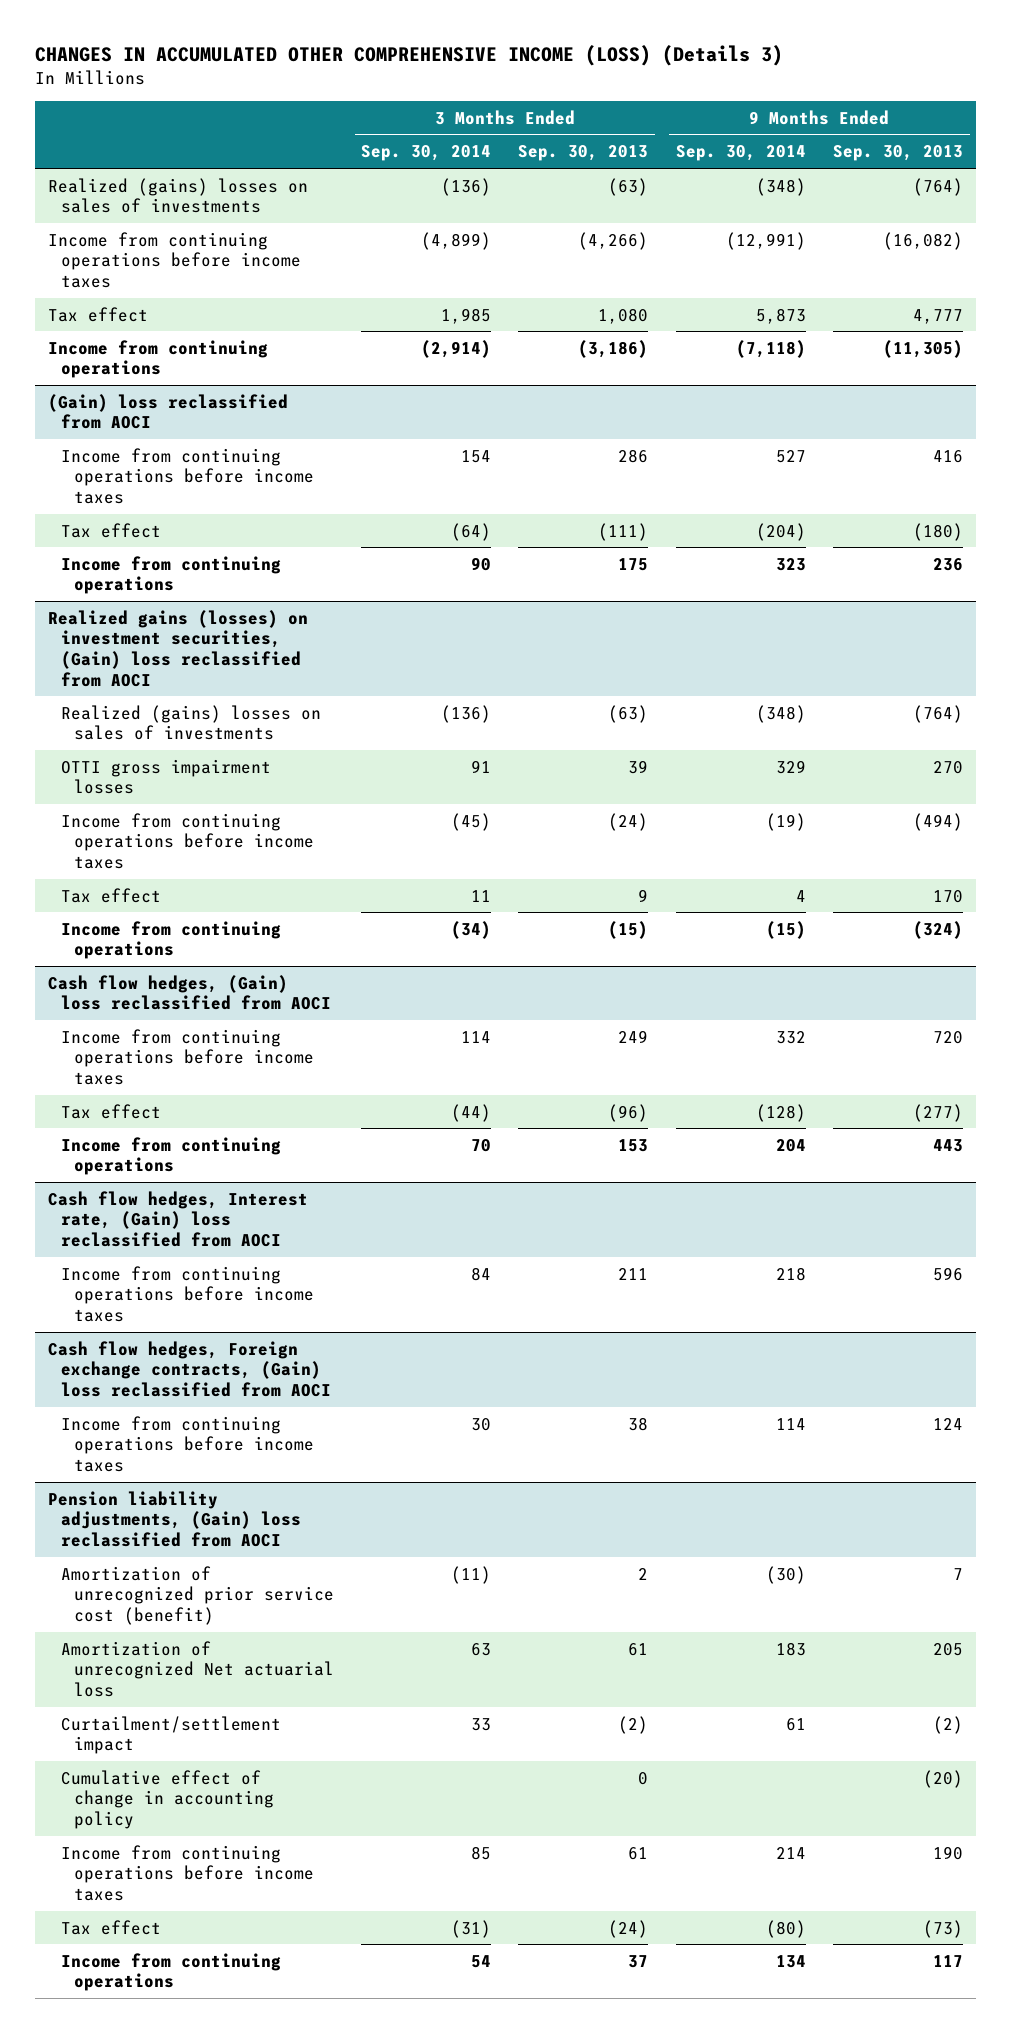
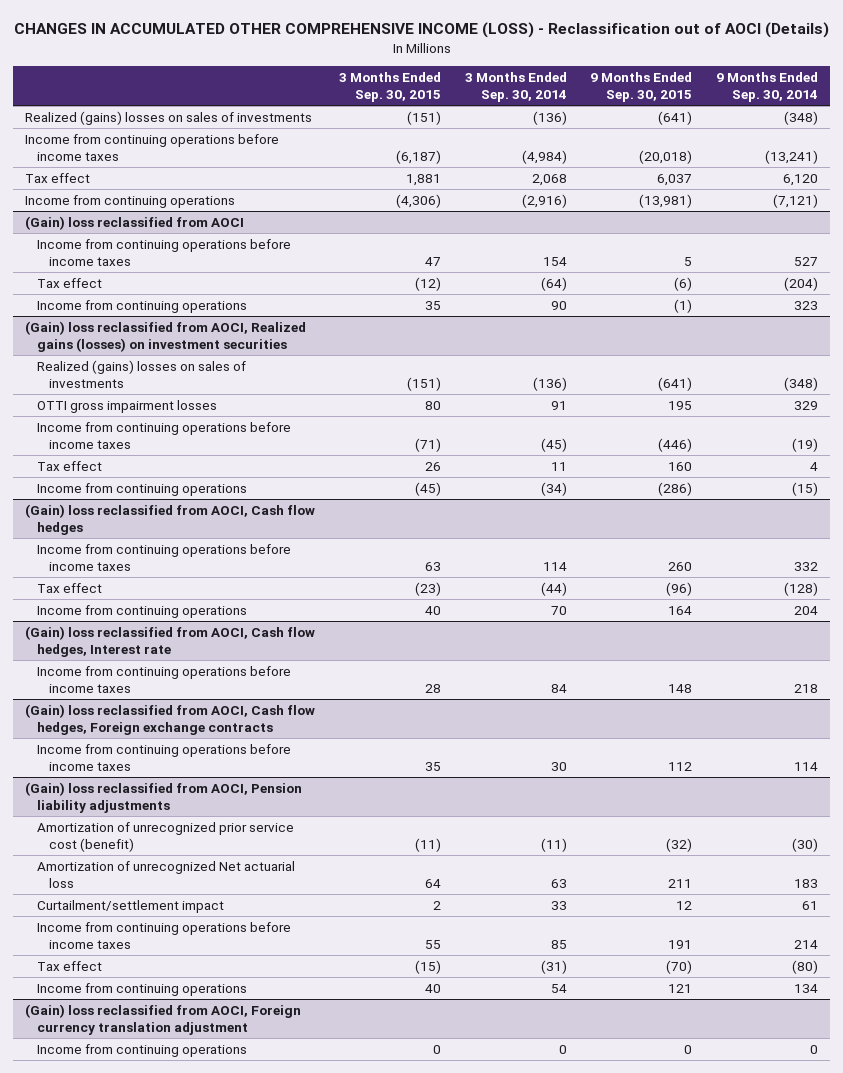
- CHANGES IN ACCUMULATED OTHER COMPREHENSIVE INCOME (LOSS) (Details 3)
+ CHANGES IN ACCUMULATED OTHER COMPREHENSIVE INCOME (LOSS) - Reclassification out of AOCI (Details)
- | 3 Months Ended Sep. 30, 2014 | 3 Months Ended Sep. 30, 2013 | 9 Months Ended Sep. 30, 2014 | 9 Months Ended Sep. 30, 2013
+ | 3 Months Ended Sep. 30, 2015 | 3 Months Ended Sep. 30, 2014 | 9 Months Ended Sep. 30, 2015 | 9 Months Ended Sep. 30, 2014
- Income from continuing operations before income taxes | (4,899) | (4,266) | (12,991) | (16,082)
- Tax effect | 1,985 | 1,080 | 5,873 | 4,777
- Income from continuing operations | (2,914) | (3,186) | (7,118) | (11,305)
+ Income from continuing operations before income taxes | (6,187) | (4,984) | (20,018) | (13,241)
+ Tax effect | 1,881 | 2,068 | 6,037 | 6,120
+ Income from continuing operations | (4,306) | (2,916) | (13,981) | (7,121)
- Realized gains (losses) on investment securities, (Gain) loss reclassified from AOCI
+ (Gain) loss reclassified from AOCI, Realized gains (losses) on investment securities
- Cash flow hedges, (Gain) loss reclassified from AOCI
+ (Gain) loss reclassified from AOCI, Cash flow hedges
- Cash flow hedges, Interest rate, (Gain) loss reclassified from AOCI
+ (Gain) loss reclassified from AOCI, Cash flow hedges, Interest rate
- Cash flow hedges, Foreign exchange contracts, (Gain) loss reclassified from AOCI
+ (Gain) loss reclassified from AOCI, Cash flow hedges, Foreign exchange contracts
- Pension liability adjustments, (Gain) loss reclassified from AOCI
+ (Gain) loss reclassified from AOCI, Pension liability adjustments
- Cumulative effect of change in accounting policy | | 0 | | (20)
+ (Gain) loss reclassified from AOCI, Foreign currency translation adjustment
+ Income from continuing operations | 0 | 0 | 0 | 0

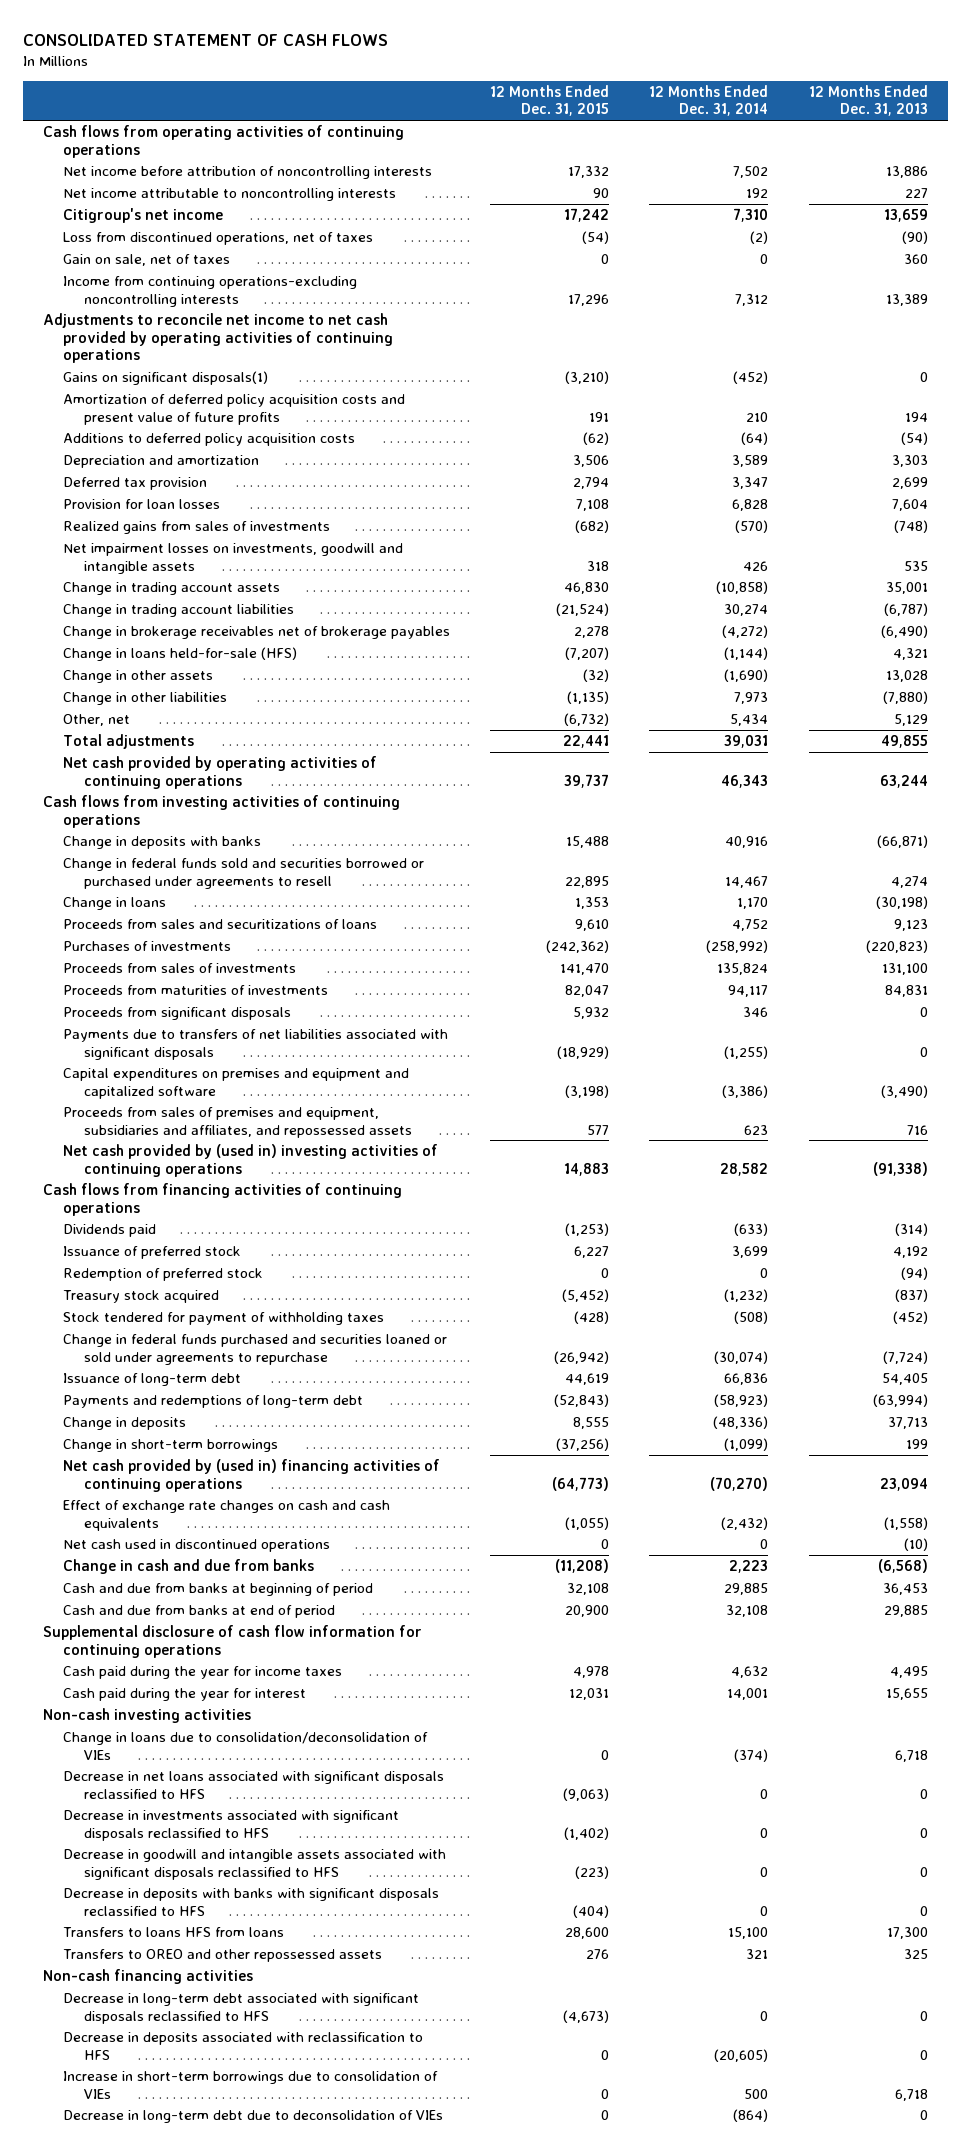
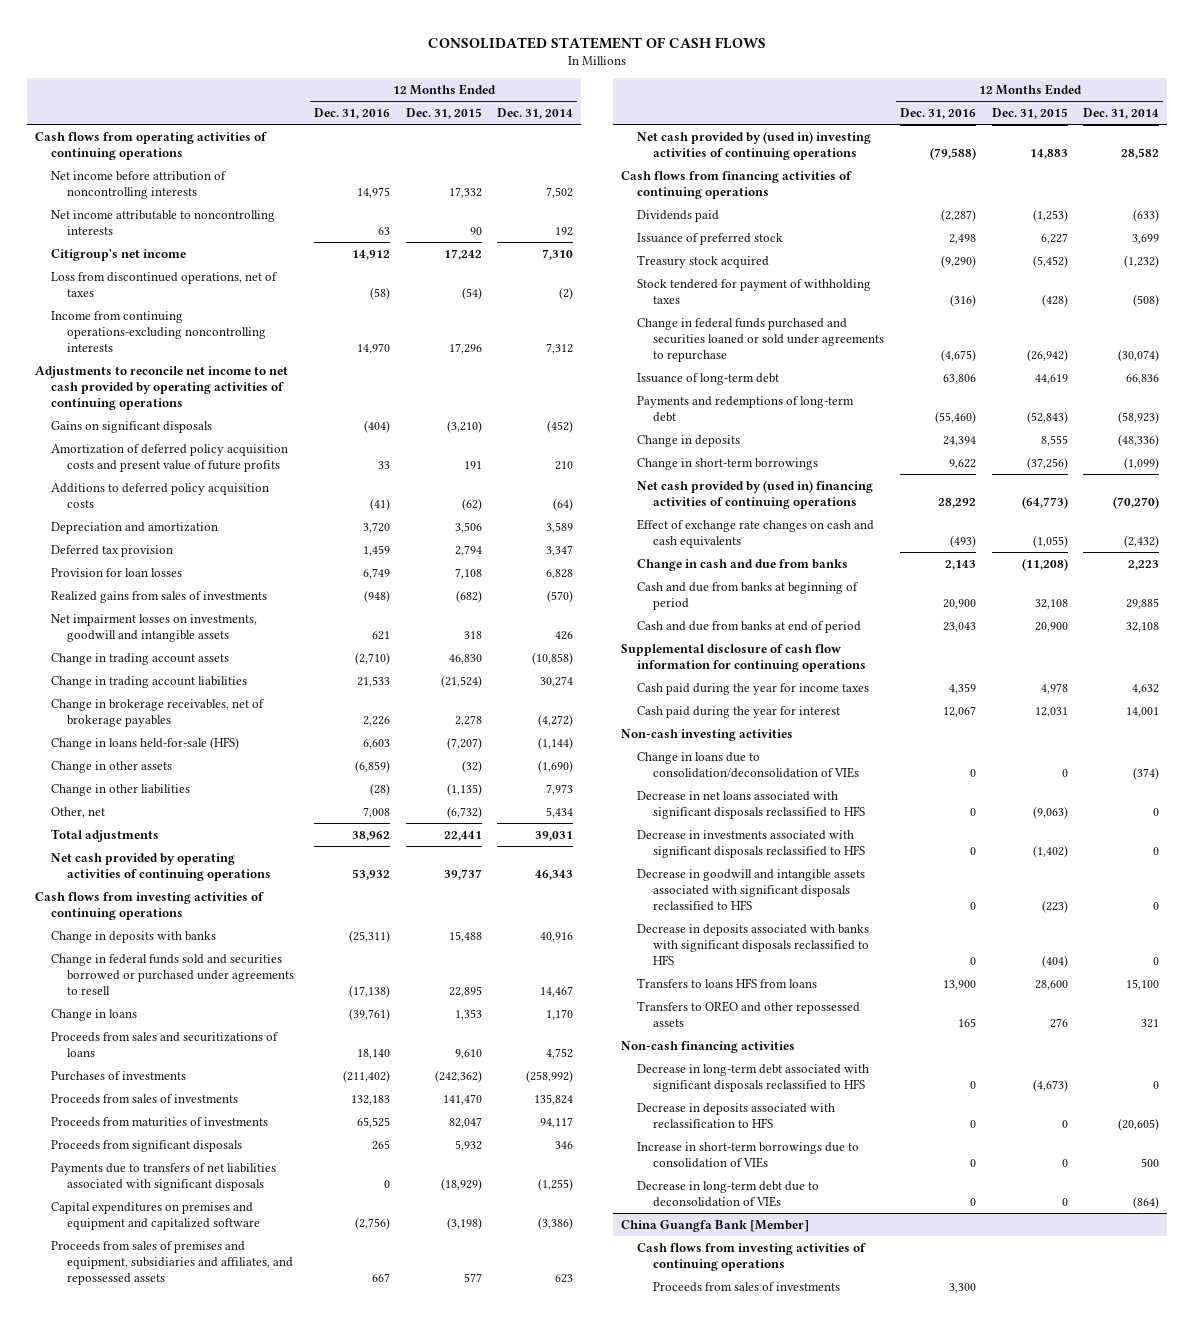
- | 12 Months Ended Dec. 31, 2015 | 12 Months Ended Dec. 31, 2014 | 12 Months Ended Dec. 31, 2013
+ | 12 Months Ended Dec. 31, 2016 | 12 Months Ended Dec. 31, 2015 | 12 Months Ended Dec. 31, 2014
- Gain on sale, net of taxes | 0 | 0 | 360
- Gains on significant disposals(1) | (3,210) | (452) | 0
+ Gains on significant disposals | (404) | (3,210) | (452)
- Change in brokerage receivables net of brokerage payables | 2,278 | (4,272) | (6,490)
+ Change in brokerage receivables, net of brokerage payables | 2,226 | 2,278 | (4,272)
- Redemption of preferred stock | 0 | 0 | (94)
- Net cash used in discontinued operations | 0 | 0 | (10)
- Decrease in deposits with banks with significant disposals reclassified to HFS | (404) | 0 | 0
+ Decrease in deposits associated with banks with significant disposals reclassified to HFS | 0 | (404) | 0
+ China Guangfa Bank [Member]
+ Cash flows from investing activities of continuing operations
+ Proceeds from sales of investments | 3,300 | |

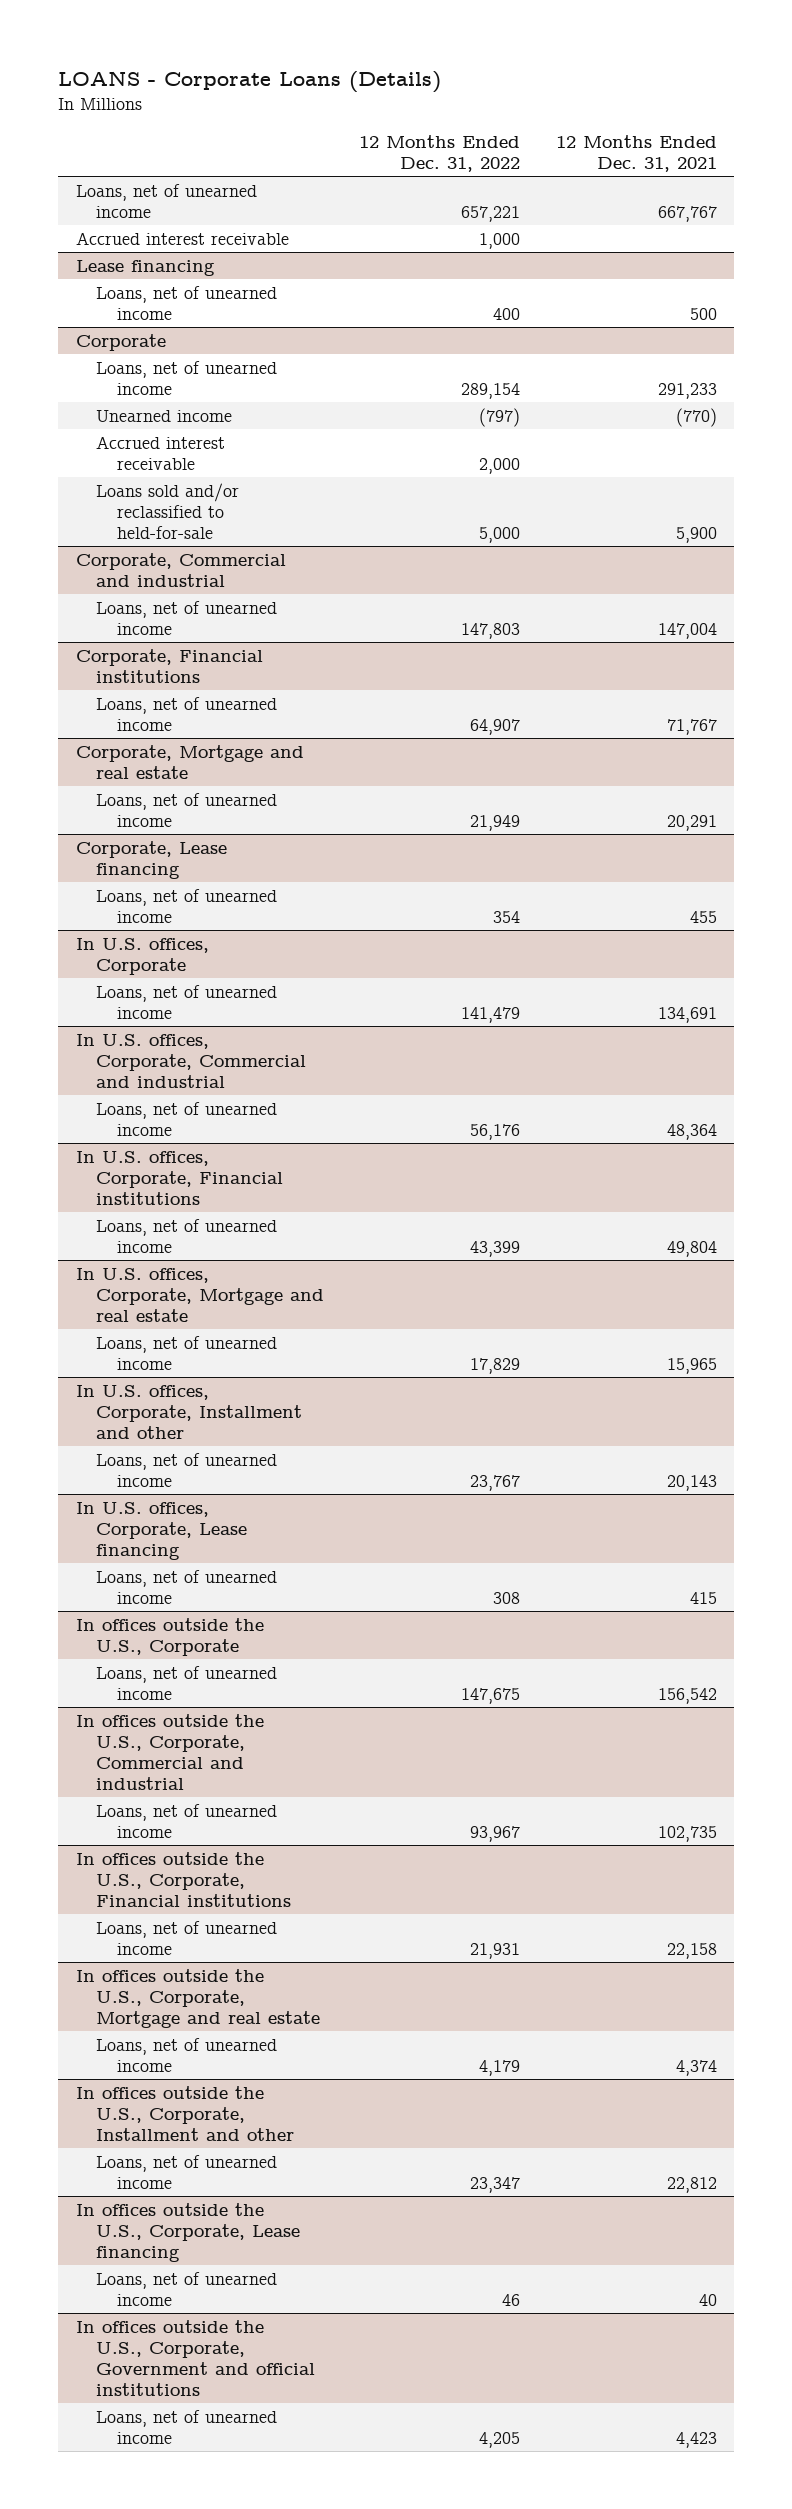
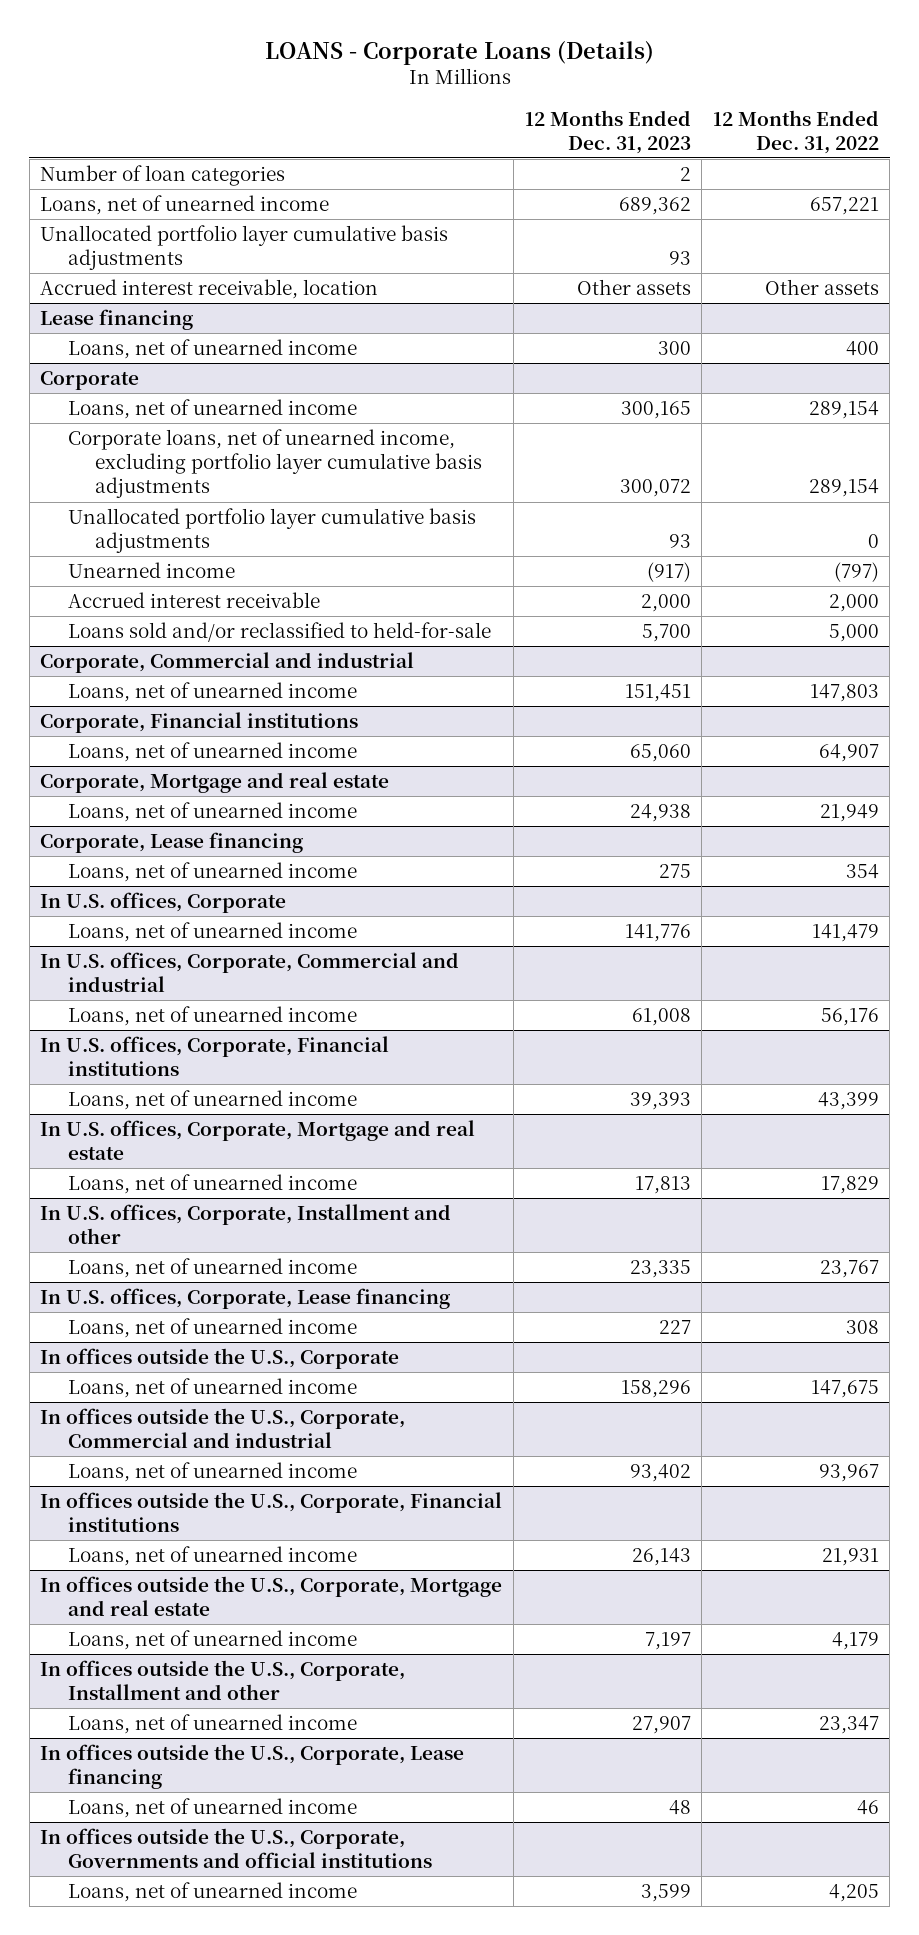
- | 12 Months Ended Dec. 31, 2022 | 12 Months Ended Dec. 31, 2021
+ | 12 Months Ended Dec. 31, 2023 | 12 Months Ended Dec. 31, 2022
+ Number of loan categories | 2 |
- Accrued interest receivable | 1,000 |
+ Unallocated portfolio layer cumulative basis adjustments | 93 |
+ Accrued interest receivable, location | Other assets | Other assets
@ Corporate
+ Corporate loans, net of unearned income, excluding portfolio layer cumulative basis adjustments | 300,072 | 289,154
+ Unallocated portfolio layer cumulative basis adjustments | 93 | 0
- In offices outside the U.S., Corporate, Government and official institutions
+ In offices outside the U.S., Corporate, Governments and official institutions

